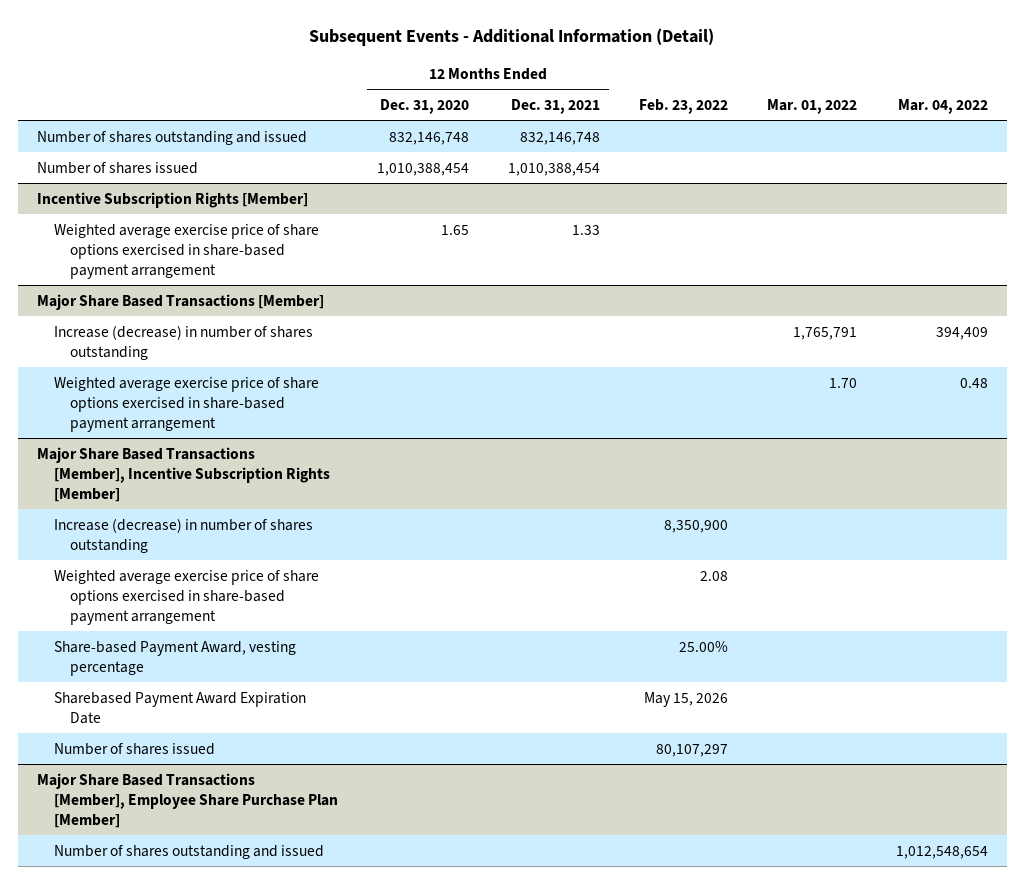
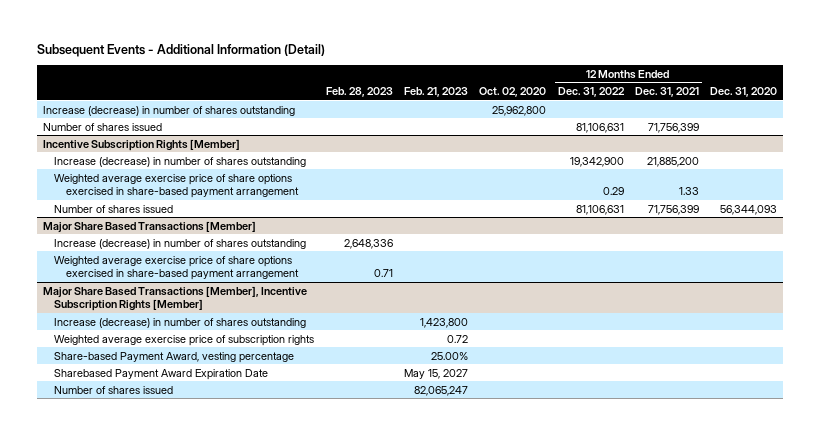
- | 12 Months Ended Dec. 31, 2020 | 12 Months Ended Dec. 31, 2021 | Feb. 23, 2022 | Mar. 01, 2022 | Mar. 04, 2022
+ | Feb. 28, 2023 | Feb. 21, 2023 | Oct. 02, 2020 | 12 Months Ended Dec. 31, 2022 | 12 Months Ended Dec. 31, 2021 | Dec. 31, 2020
- Number of shares outstanding and issued | 832,146,748 | 832,146,748 | | |
- Number of shares issued | 1,010,388,454 | 1,010,388,454 | | |
+ Increase (decrease) in number of shares outstanding | | | 25,962,800 | | |
+ Number of shares issued | | | | 81,106,631 | 71,756,399 |
@ Incentive Subscription Rights [Member]
+ Increase (decrease) in number of shares outstanding | | | | 19,342,900 | 21,885,200 |
+ Number of shares issued | | | | 81,106,631 | 71,756,399 | 56,344,093
@ Major Share Based Transactions [Member], Incentive Subscription Rights [Member]
- Weighted average exercise price of share options exercised in share-based payment arrangement | | | 2.08 | |
+ Weighted average exercise price of subscription rights | | 0.72 | | | |
- Major Share Based Transactions [Member], Employee Share Purchase Plan [Member]
- Number of shares outstanding and issued | | | | | 1,012,548,654

